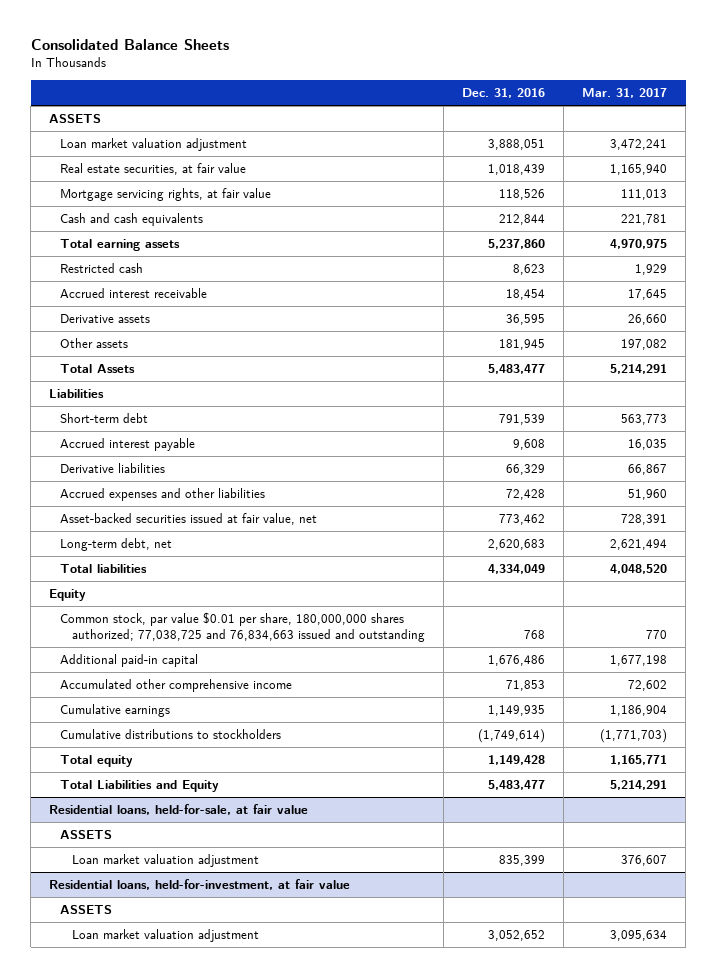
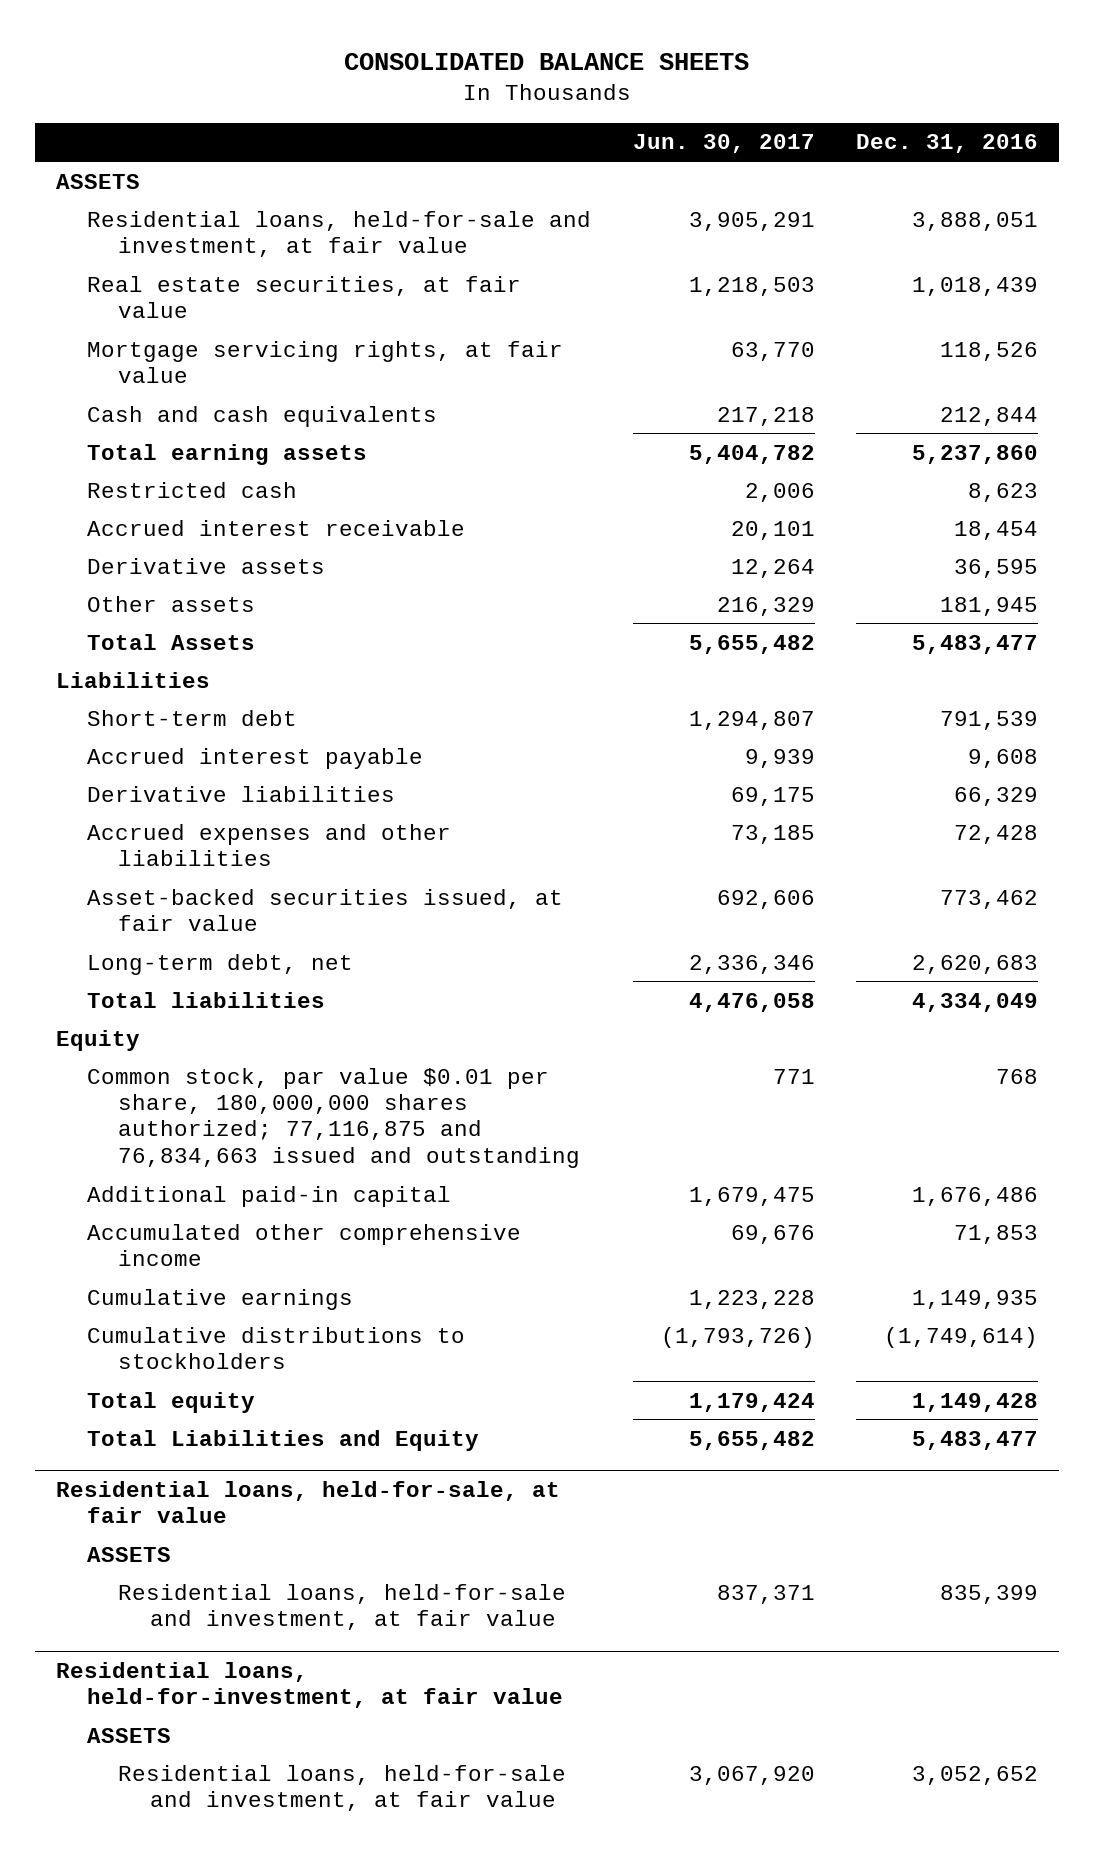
- Consolidated Balance Sheets
+ CONSOLIDATED BALANCE SHEETS
- | Dec. 31, 2016 | Mar. 31, 2017
+ | Jun. 30, 2017 | Dec. 31, 2016
- Loan market valuation adjustment | 3,888,051 | 3,472,241
+ Residential loans, held-for-sale and investment, at fair value | 3,905,291 | 3,888,051
- Asset-backed securities issued at fair value, net | 773,462 | 728,391
+ Asset-backed securities issued, at fair value | 692,606 | 773,462
- Common stock, par value $0.01 per share, 180,000,000 shares authorized; 77,038,725 and 76,834,663 issued and outstanding | 768 | 770
+ Common stock, par value $0.01 per share, 180,000,000 shares authorized; 77,116,875 and 76,834,663 issued and outstanding | 771 | 768
@ Residential loans, held-for-sale, at fair value
- Loan market valuation adjustment | 835,399 | 376,607
+ Residential loans, held-for-sale and investment, at fair value | 837,371 | 835,399
@ Residential loans, held-for-investment, at fair value
- Loan market valuation adjustment | 3,052,652 | 3,095,634
+ Residential loans, held-for-sale and investment, at fair value | 3,067,920 | 3,052,652

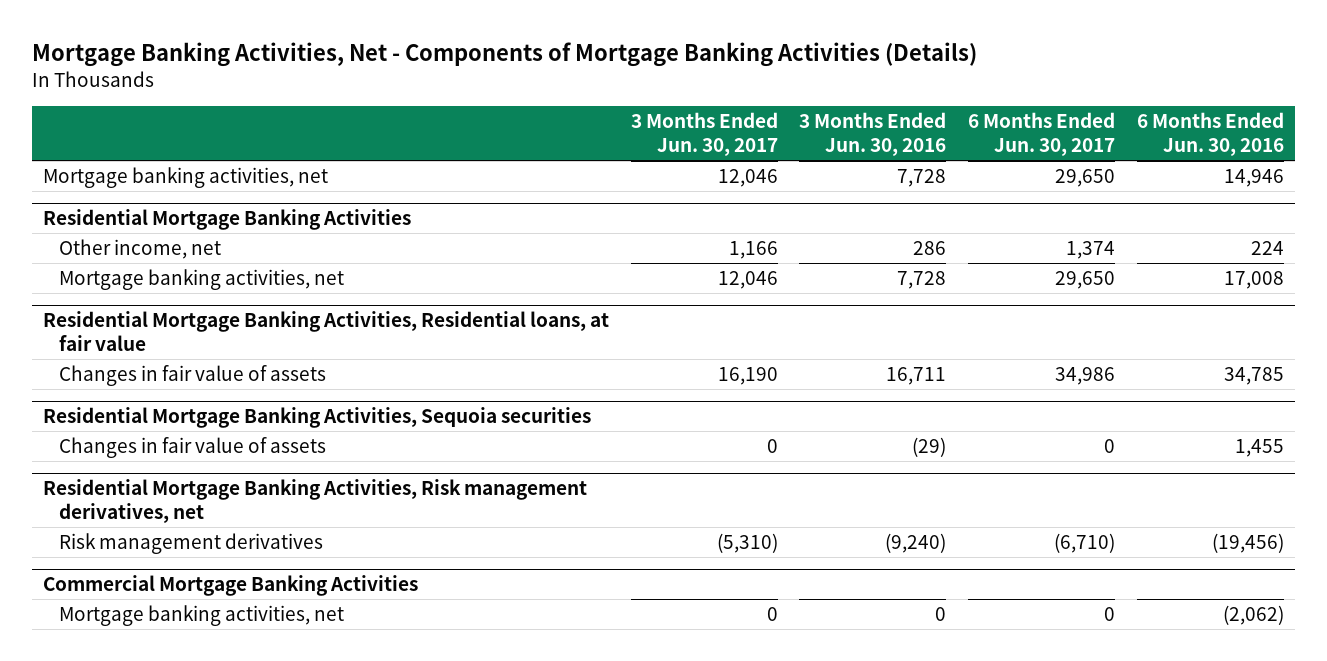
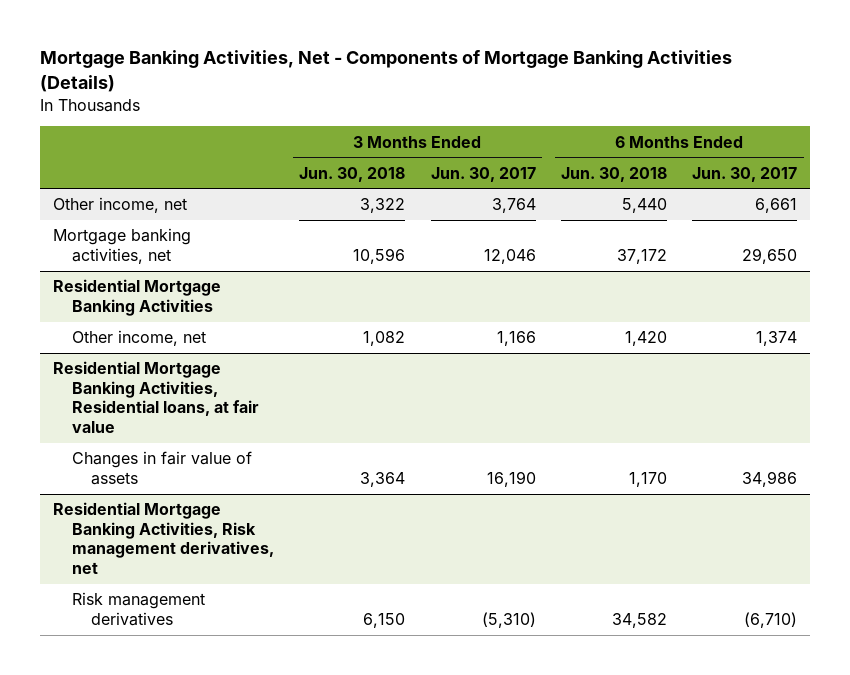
- | 3 Months Ended Jun. 30, 2017 | 3 Months Ended Jun. 30, 2016 | 6 Months Ended Jun. 30, 2017 | 6 Months Ended Jun. 30, 2016
+ | 3 Months Ended Jun. 30, 2018 | 3 Months Ended Jun. 30, 2017 | 6 Months Ended Jun. 30, 2018 | 6 Months Ended Jun. 30, 2017
+ Other income, net | 3,322 | 3,764 | 5,440 | 6,661
@ Residential Mortgage Banking Activities
- Mortgage banking activities, net | 12,046 | 7,728 | 29,650 | 17,008
- Residential Mortgage Banking Activities, Sequoia securities
- Changes in fair value of assets | 0 | (29) | 0 | 1,455
- Commercial Mortgage Banking Activities
- Mortgage banking activities, net | 0 | 0 | 0 | (2,062)

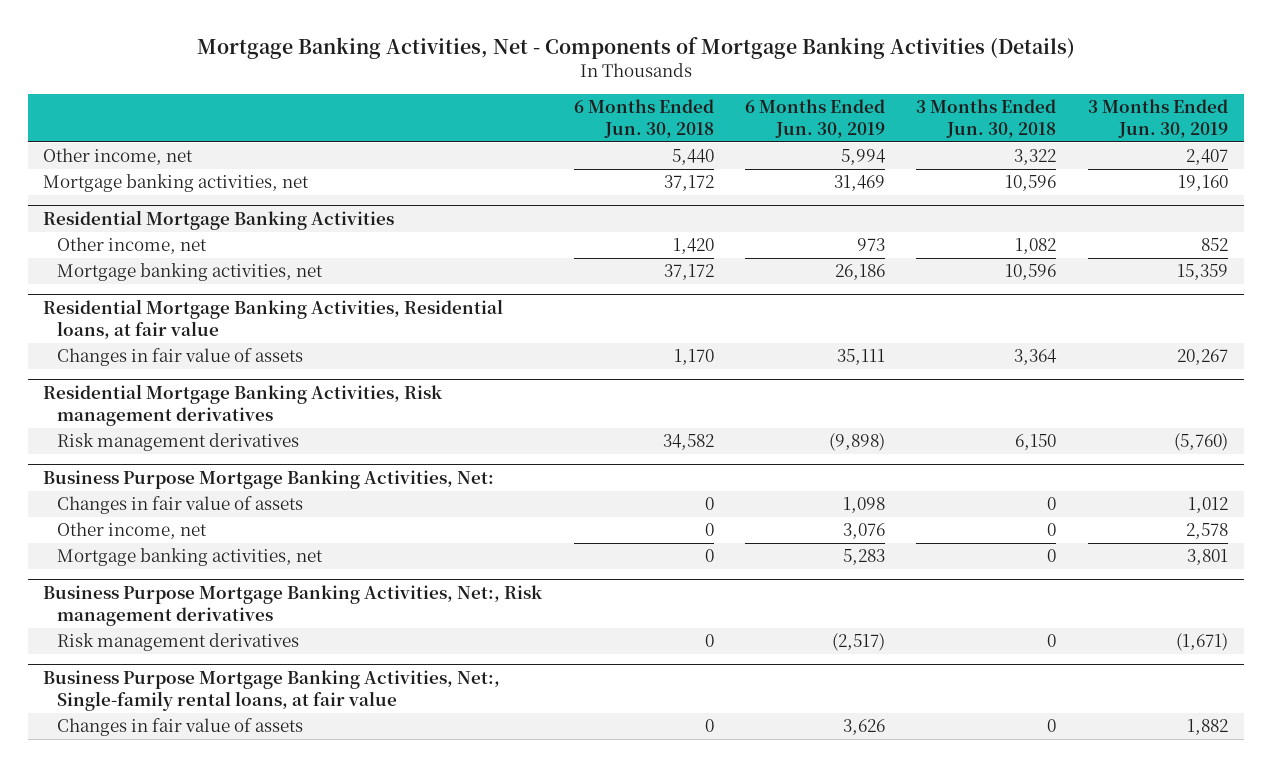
- | 3 Months Ended Jun. 30, 2018 | 3 Months Ended Jun. 30, 2017 | 6 Months Ended Jun. 30, 2018 | 6 Months Ended Jun. 30, 2017
+ | 6 Months Ended Jun. 30, 2018 | 6 Months Ended Jun. 30, 2019 | 3 Months Ended Jun. 30, 2018 | 3 Months Ended Jun. 30, 2019
@ Residential Mortgage Banking Activities
+ Mortgage banking activities, net | 37,172 | 26,186 | 10,596 | 15,359
- Residential Mortgage Banking Activities, Risk management derivatives, net
+ Residential Mortgage Banking Activities, Risk management derivatives
+ Business Purpose Mortgage Banking Activities, Net:
+ Changes in fair value of assets | 0 | 1,098 | 0 | 1,012
+ Other income, net | 0 | 3,076 | 0 | 2,578
+ Mortgage banking activities, net | 0 | 5,283 | 0 | 3,801
+ Business Purpose Mortgage Banking Activities, Net:, Risk management derivatives
+ Risk management derivatives | 0 | (2,517) | 0 | (1,671)
+ Business Purpose Mortgage Banking Activities, Net:, Single-family rental loans, at fair value
+ Changes in fair value of assets | 0 | 3,626 | 0 | 1,882

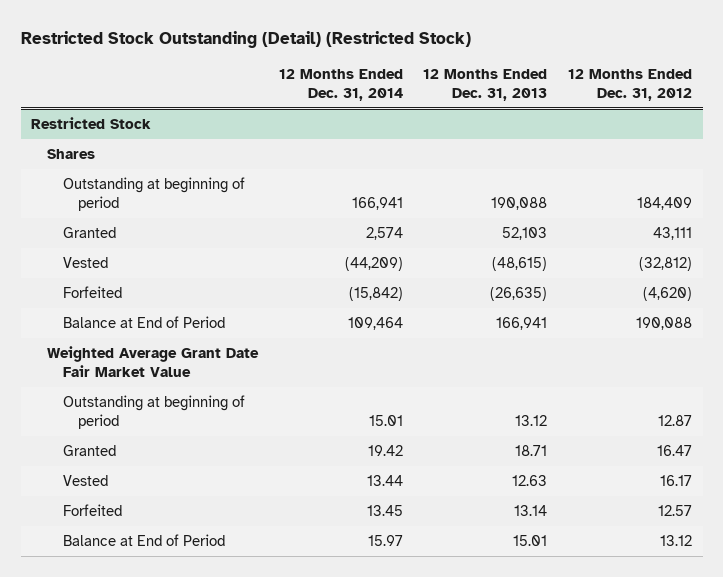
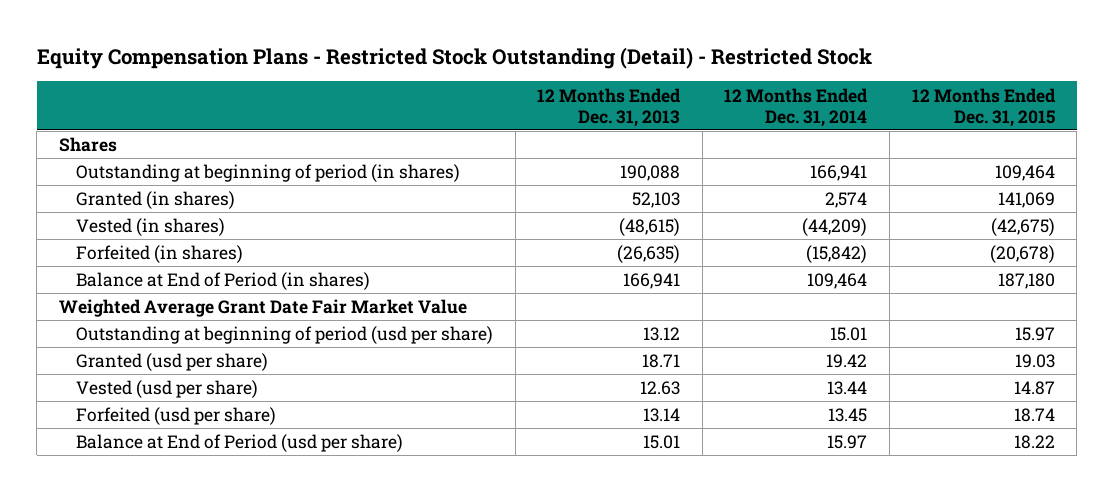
- Restricted Stock Outstanding (Detail) (Restricted Stock)
+ Equity Compensation Plans - Restricted Stock Outstanding (Detail) - Restricted Stock
- | 12 Months Ended Dec. 31, 2014 | 12 Months Ended Dec. 31, 2013 | 12 Months Ended Dec. 31, 2012
+ | 12 Months Ended Dec. 31, 2013 | 12 Months Ended Dec. 31, 2014 | 12 Months Ended Dec. 31, 2015
- Restricted Stock
- Outstanding at beginning of period | 166,941 | 190,088 | 184,409
- Granted | 2,574 | 52,103 | 43,111
- Vested | (44,209) | (48,615) | (32,812)
- Forfeited | (15,842) | (26,635) | (4,620)
- Balance at End of Period | 109,464 | 166,941 | 190,088
+ Outstanding at beginning of period (in shares) | 190,088 | 166,941 | 109,464
+ Granted (in shares) | 52,103 | 2,574 | 141,069
+ Vested (in shares) | (48,615) | (44,209) | (42,675)
+ Forfeited (in shares) | (26,635) | (15,842) | (20,678)
+ Balance at End of Period (in shares) | 166,941 | 109,464 | 187,180
- Outstanding at beginning of period | 15.01 | 13.12 | 12.87
- Granted | 19.42 | 18.71 | 16.47
- Vested | 13.44 | 12.63 | 16.17
- Forfeited | 13.45 | 13.14 | 12.57
- Balance at End of Period | 15.97 | 15.01 | 13.12
+ Outstanding at beginning of period (usd per share) | 13.12 | 15.01 | 15.97
+ Granted (usd per share) | 18.71 | 19.42 | 19.03
+ Vested (usd per share) | 12.63 | 13.44 | 14.87
+ Forfeited (usd per share) | 13.14 | 13.45 | 18.74
+ Balance at End of Period (usd per share) | 15.01 | 15.97 | 18.22

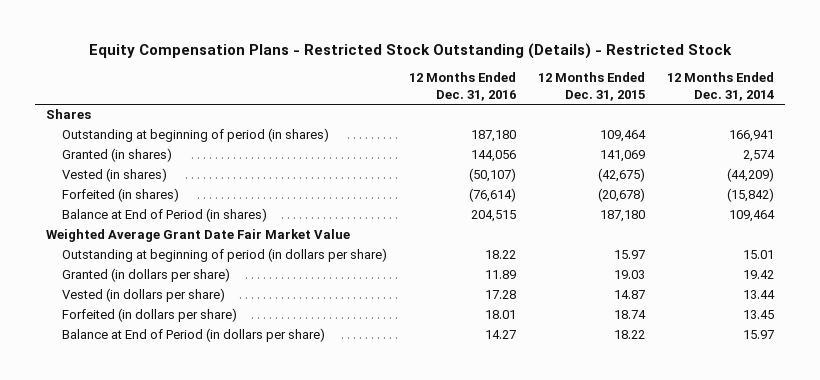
- Equity Compensation Plans - Restricted Stock Outstanding (Detail) - Restricted Stock
+ Equity Compensation Plans - Restricted Stock Outstanding (Details) - Restricted Stock
- | 12 Months Ended Dec. 31, 2013 | 12 Months Ended Dec. 31, 2014 | 12 Months Ended Dec. 31, 2015
+ | 12 Months Ended Dec. 31, 2016 | 12 Months Ended Dec. 31, 2015 | 12 Months Ended Dec. 31, 2014
- Outstanding at beginning of period (usd per share) | 13.12 | 15.01 | 15.97
- Granted (usd per share) | 18.71 | 19.42 | 19.03
- Vested (usd per share) | 12.63 | 13.44 | 14.87
- Forfeited (usd per share) | 13.14 | 13.45 | 18.74
- Balance at End of Period (usd per share) | 15.01 | 15.97 | 18.22
+ Outstanding at beginning of period (in dollars per share) | 18.22 | 15.97 | 15.01
+ Granted (in dollars per share) | 11.89 | 19.03 | 19.42
+ Vested (in dollars per share) | 17.28 | 14.87 | 13.44
+ Forfeited (in dollars per share) | 18.01 | 18.74 | 13.45
+ Balance at End of Period (in dollars per share) | 14.27 | 18.22 | 15.97

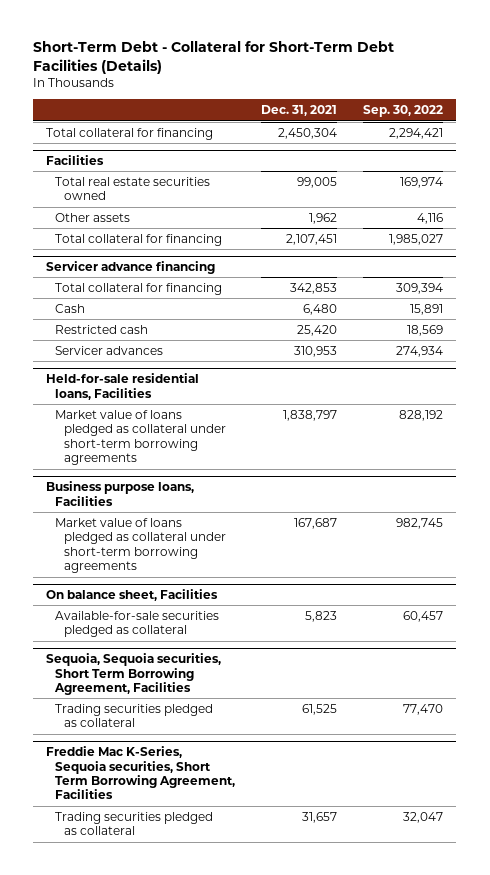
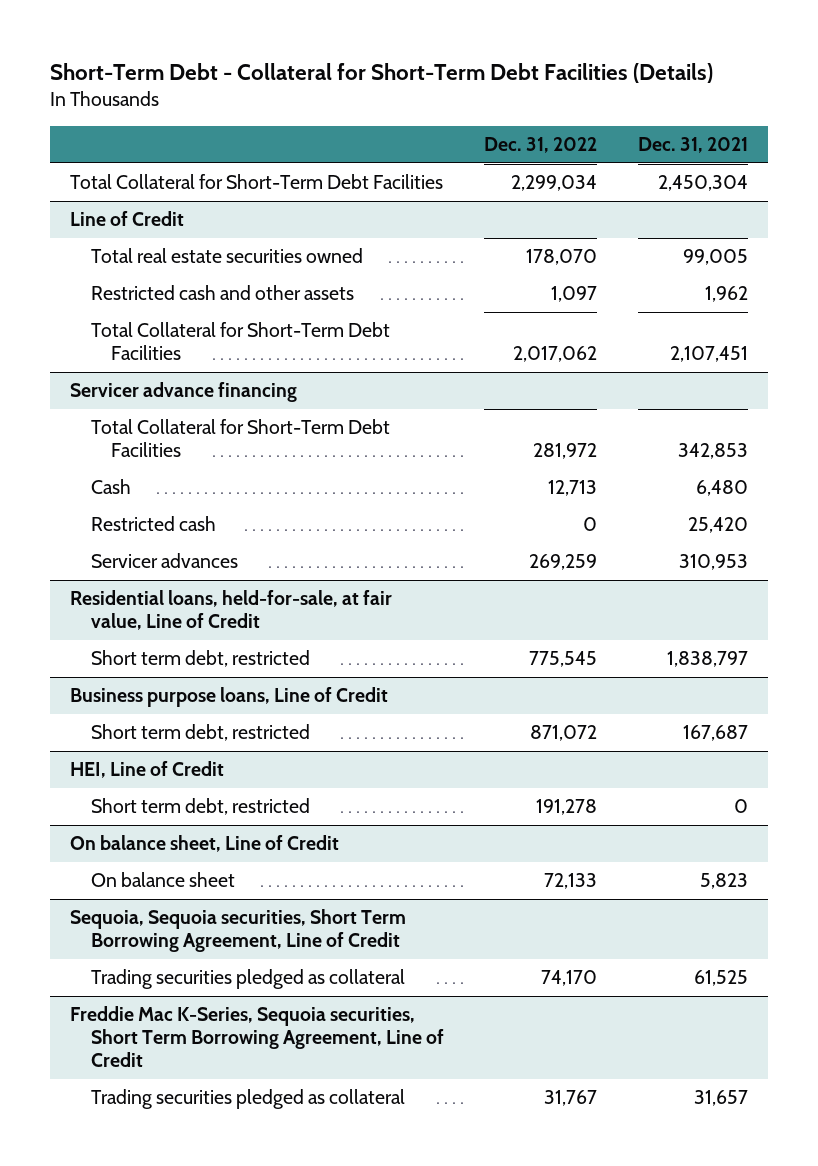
- | Dec. 31, 2021 | Sep. 30, 2022
+ | Dec. 31, 2022 | Dec. 31, 2021
- Total collateral for financing | 2,450,304 | 2,294,421
- Facilities
+ Total Collateral for Short-Term Debt Facilities | 2,299,034 | 2,450,304
+ Line of Credit
- Other assets | 1,962 | 4,116
- Total collateral for financing | 2,107,451 | 1,985,027
+ Restricted cash and other assets | 1,097 | 1,962
+ Total Collateral for Short-Term Debt Facilities | 2,017,062 | 2,107,451
@ Servicer advance financing
- Total collateral for financing | 342,853 | 309,394
+ Total Collateral for Short-Term Debt Facilities | 281,972 | 342,853
- Held-for-sale residential loans, Facilities
- Market value of loans pledged as collateral under short-term borrowing agreements | 1,838,797 | 828,192
- Business purpose loans, Facilities
- Market value of loans pledged as collateral under short-term borrowing agreements | 167,687 | 982,745
- On balance sheet, Facilities
- Available-for-sale securities pledged as collateral | 5,823 | 60,457
- Sequoia, Sequoia securities, Short Term Borrowing Agreement, Facilities
+ Residential loans, held-for-sale, at fair value, Line of Credit
+ Short term debt, restricted | 775,545 | 1,838,797
+ Business purpose loans, Line of Credit
+ Short term debt, restricted | 871,072 | 167,687
+ HEI, Line of Credit
+ Short term debt, restricted | 191,278 | 0
+ On balance sheet, Line of Credit
+ On balance sheet | 72,133 | 5,823
+ Sequoia, Sequoia securities, Short Term Borrowing Agreement, Line of Credit
- Freddie Mac K-Series, Sequoia securities, Short Term Borrowing Agreement, Facilities
+ Freddie Mac K-Series, Sequoia securities, Short Term Borrowing Agreement, Line of Credit

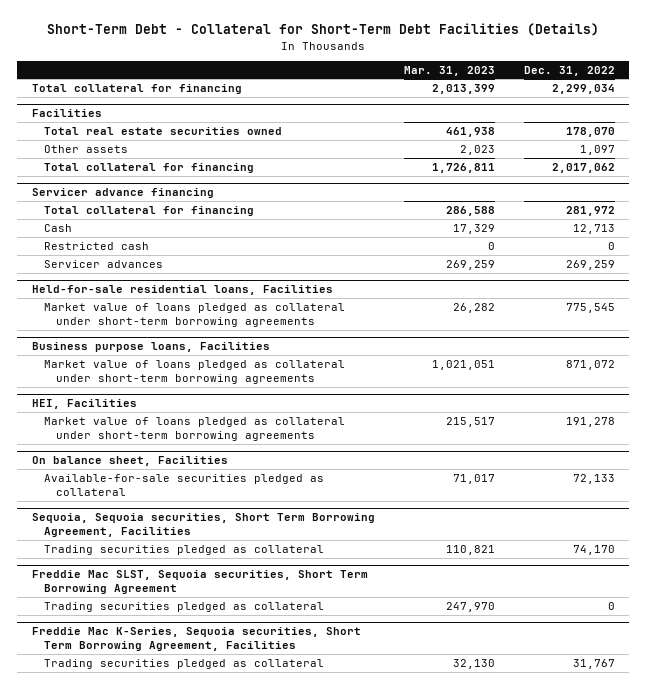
- | Dec. 31, 2022 | Dec. 31, 2021
+ | Mar. 31, 2023 | Dec. 31, 2022
- Total Collateral for Short-Term Debt Facilities | 2,299,034 | 2,450,304
- Line of Credit
+ Total collateral for financing | 2,013,399 | 2,299,034
+ Facilities
- Restricted cash and other assets | 1,097 | 1,962
- Total Collateral for Short-Term Debt Facilities | 2,017,062 | 2,107,451
+ Other assets | 2,023 | 1,097
+ Total collateral for financing | 1,726,811 | 2,017,062
@ Servicer advance financing
- Total Collateral for Short-Term Debt Facilities | 281,972 | 342,853
+ Total collateral for financing | 286,588 | 281,972
- Residential loans, held-for-sale, at fair value, Line of Credit
- Short term debt, restricted | 775,545 | 1,838,797
- Business purpose loans, Line of Credit
- Short term debt, restricted | 871,072 | 167,687
- HEI, Line of Credit
- Short term debt, restricted | 191,278 | 0
- On balance sheet, Line of Credit
- On balance sheet | 72,133 | 5,823
- Sequoia, Sequoia securities, Short Term Borrowing Agreement, Line of Credit
+ Held-for-sale residential loans, Facilities
+ Market value of loans pledged as collateral under short-term borrowing agreements | 26,282 | 775,545
+ Business purpose loans, Facilities
+ Market value of loans pledged as collateral under short-term borrowing agreements | 1,021,051 | 871,072
+ HEI, Facilities
+ Market value of loans pledged as collateral under short-term borrowing agreements | 215,517 | 191,278
+ On balance sheet, Facilities
+ Available-for-sale securities pledged as collateral | 71,017 | 72,133
+ Sequoia, Sequoia securities, Short Term Borrowing Agreement, Facilities
- Freddie Mac K-Series, Sequoia securities, Short Term Borrowing Agreement, Line of Credit
+ Freddie Mac SLST, Sequoia securities, Short Term Borrowing Agreement
+ Trading securities pledged as collateral | 247,970 | 0
+ Freddie Mac K-Series, Sequoia securities, Short Term Borrowing Agreement, Facilities

